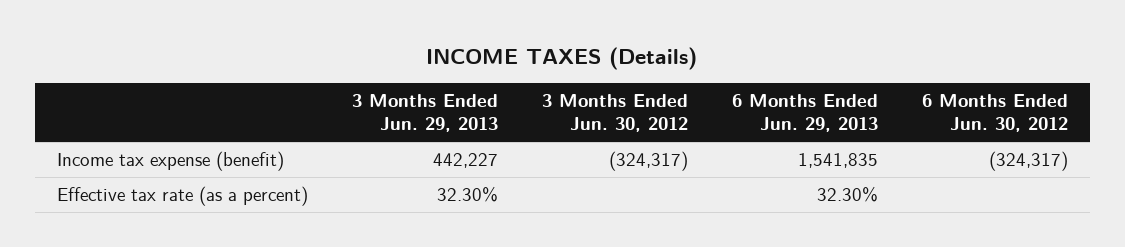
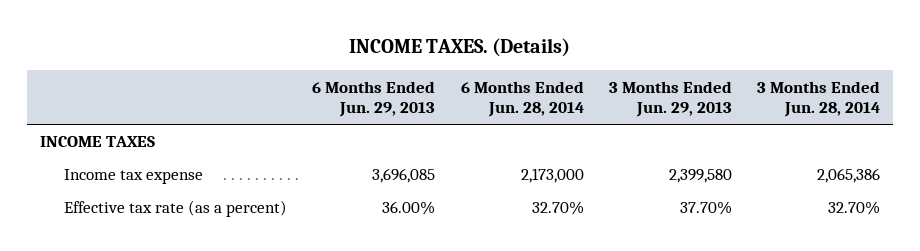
- INCOME TAXES (Details)
+ INCOME TAXES. (Details)
- | 3 Months Ended Jun. 29, 2013 | 3 Months Ended Jun. 30, 2012 | 6 Months Ended Jun. 29, 2013 | 6 Months Ended Jun. 30, 2012
+ | 6 Months Ended Jun. 29, 2013 | 6 Months Ended Jun. 28, 2014 | 3 Months Ended Jun. 29, 2013 | 3 Months Ended Jun. 28, 2014
- Income tax expense (benefit) | 442,227 | (324,317) | 1,541,835 | (324,317)
- Effective tax rate (as a percent) | 32.30% | | 32.30% |
+ INCOME TAXES
+ Income tax expense | 3,696,085 | 2,173,000 | 2,399,580 | 2,065,386
+ Effective tax rate (as a percent) | 36.00% | 32.70% | 37.70% | 32.70%

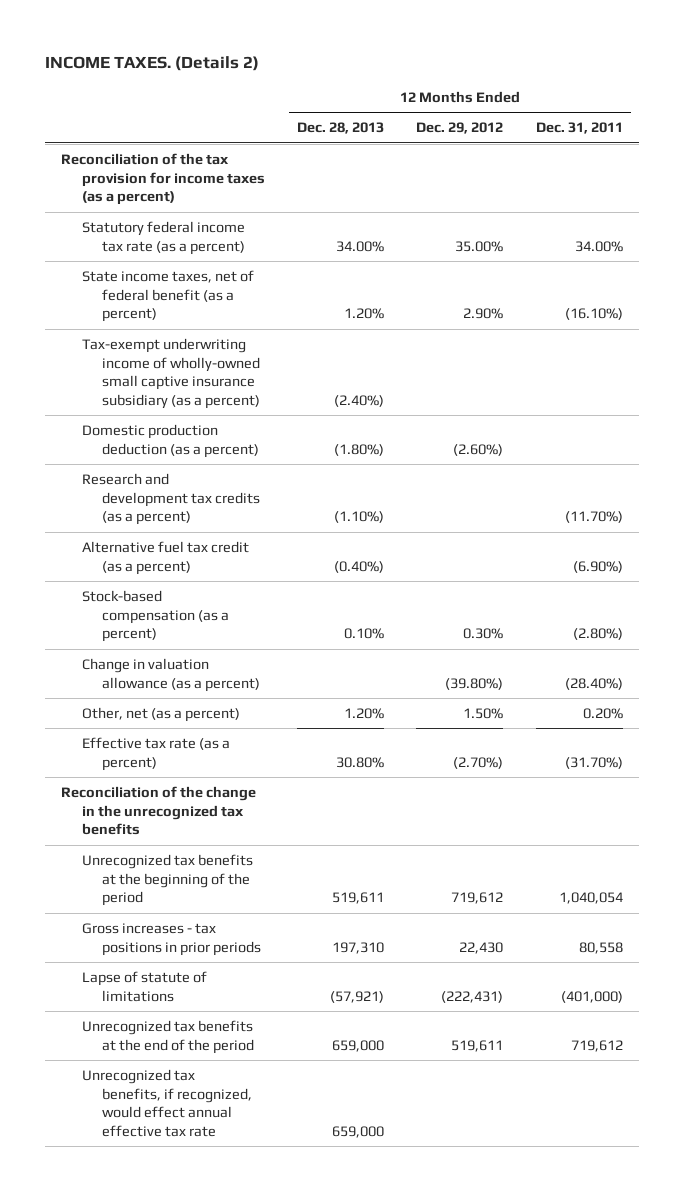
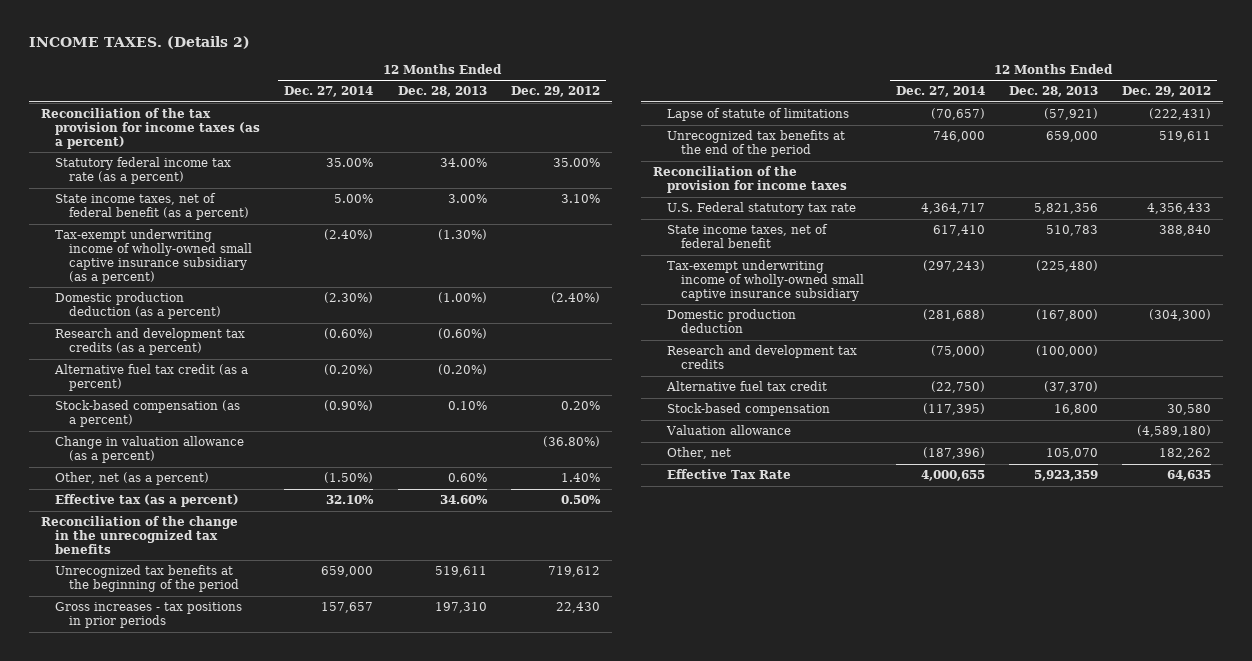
- | 12 Months Ended Dec. 28, 2013 | 12 Months Ended Dec. 29, 2012 | 12 Months Ended Dec. 31, 2011
+ | 12 Months Ended Dec. 27, 2014 | 12 Months Ended Dec. 28, 2013 | 12 Months Ended Dec. 29, 2012
- State income taxes, net of federal benefit (as a percent) | 1.20% | 2.90% | (16.10%)
- Tax-exempt underwriting income of wholly-owned small captive insurance subsidiary (as a percent) | (2.40%) | |
- Domestic production deduction (as a percent) | (1.80%) | (2.60%) |
- Research and development tax credits (as a percent) | (1.10%) | | (11.70%)
- Alternative fuel tax credit (as a percent) | (0.40%) | | (6.90%)
- Stock-based compensation (as a percent) | 0.10% | 0.30% | (2.80%)
- Change in valuation allowance (as a percent) | | (39.80%) | (28.40%)
- Other, net (as a percent) | 1.20% | 1.50% | 0.20%
- Effective tax rate (as a percent) | 30.80% | (2.70%) | (31.70%)
+ State income taxes, net of federal benefit (as a percent) | 5.00% | 3.00% | 3.10%
+ Tax-exempt underwriting income of wholly-owned small captive insurance subsidiary (as a percent) | (2.40%) | (1.30%) |
+ Domestic production deduction (as a percent) | (2.30%) | (1.00%) | (2.40%)
+ Research and development tax credits (as a percent) | (0.60%) | (0.60%) |
+ Alternative fuel tax credit (as a percent) | (0.20%) | (0.20%) |
+ Stock-based compensation (as a percent) | (0.90%) | 0.10% | 0.20%
+ Change in valuation allowance (as a percent) | | | (36.80%)
+ Other, net (as a percent) | (1.50%) | 0.60% | 1.40%
+ Effective tax (as a percent) | 32.10% | 34.60% | 0.50%
- Unrecognized tax benefits, if recognized, would effect annual effective tax rate | 659,000 | |
+ Reconciliation of the provision for income taxes
+ U.S. Federal statutory tax rate | 4,364,717 | 5,821,356 | 4,356,433
+ State income taxes, net of federal benefit | 617,410 | 510,783 | 388,840
+ Tax-exempt underwriting income of wholly-owned small captive insurance subsidiary | (297,243) | (225,480) |
+ Domestic production deduction | (281,688) | (167,800) | (304,300)
+ Research and development tax credits | (75,000) | (100,000) |
+ Alternative fuel tax credit | (22,750) | (37,370) |
+ Stock-based compensation | (117,395) | 16,800 | 30,580
+ Valuation allowance | | | (4,589,180)
+ Other, net | (187,396) | 105,070 | 182,262
+ Effective Tax Rate | 4,000,655 | 5,923,359 | 64,635

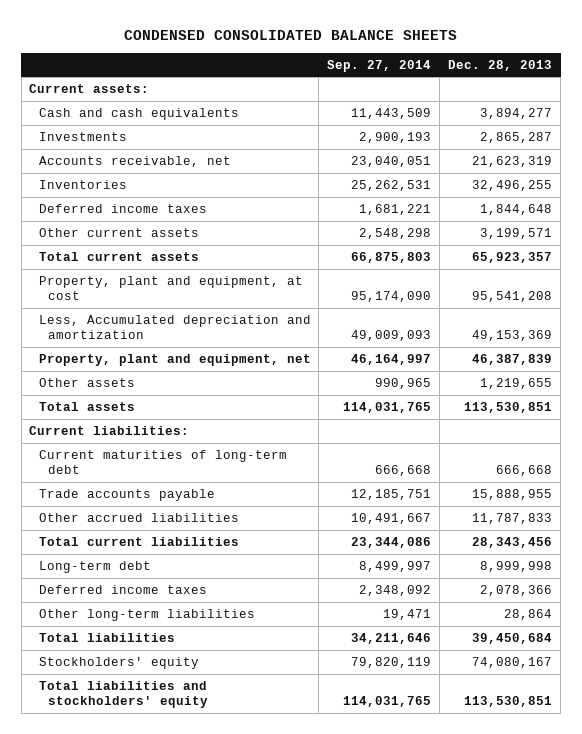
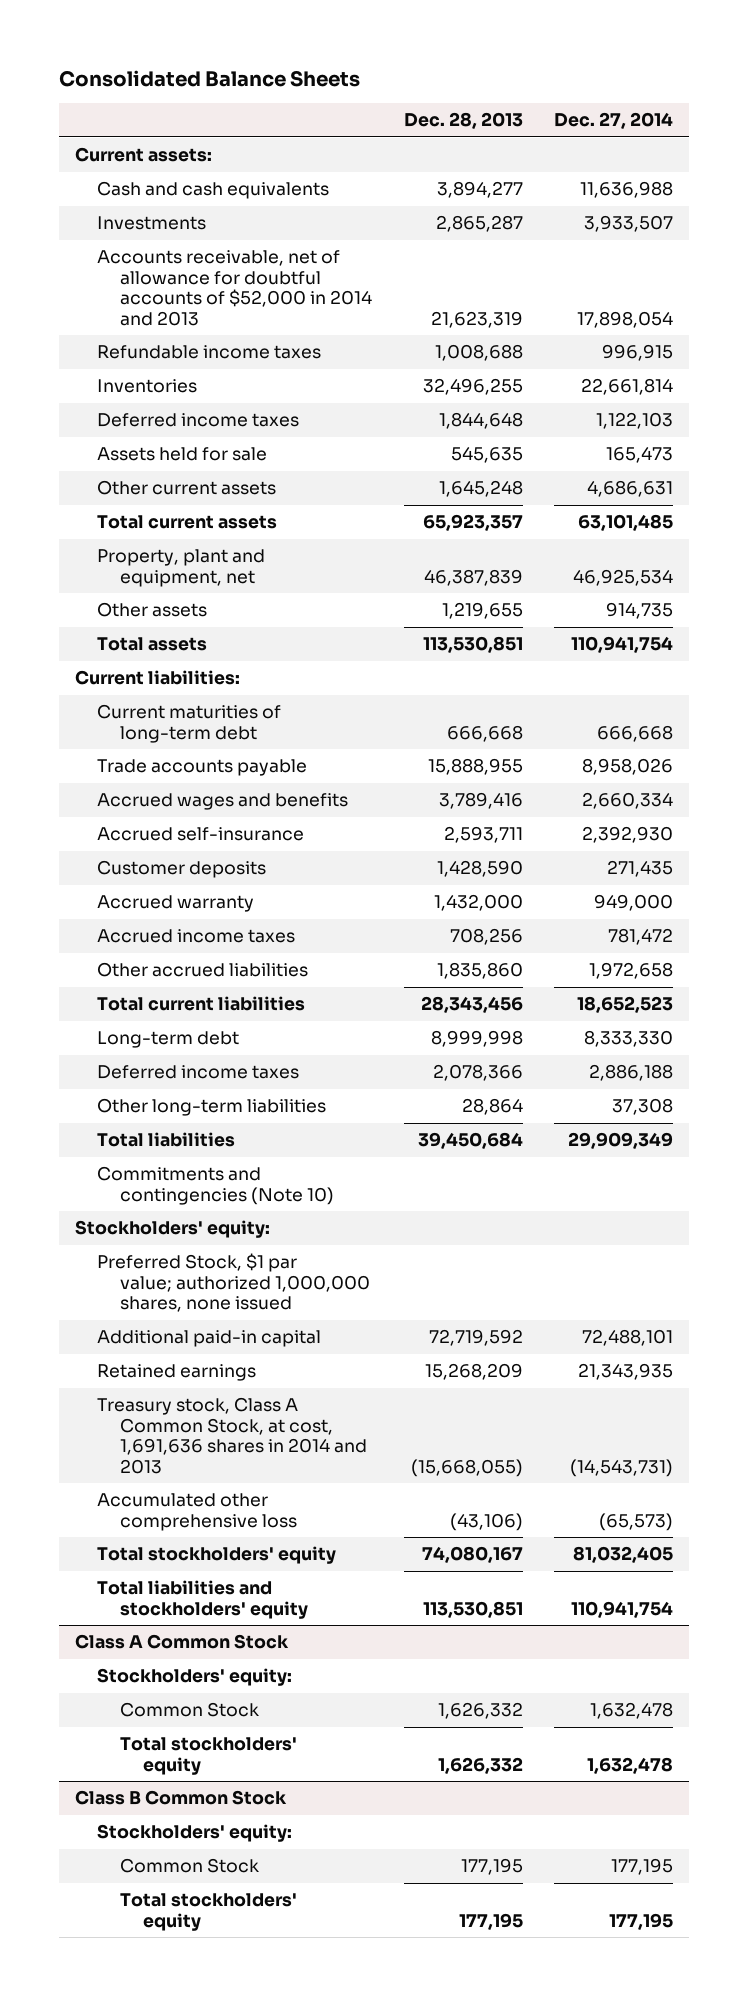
- CONDENSED CONSOLIDATED BALANCE SHEETS
+ Consolidated Balance Sheets
- | Sep. 27, 2014 | Dec. 28, 2013
+ | Dec. 28, 2013 | Dec. 27, 2014
- Accounts receivable, net | 23,040,051 | 21,623,319
+ Accounts receivable, net of allowance for doubtful accounts of $52,000 in 2014 and 2013 | 21,623,319 | 17,898,054
+ Refundable income taxes | 1,008,688 | 996,915
- Other current assets | 2,548,298 | 3,199,571
+ Assets held for sale | 545,635 | 165,473
+ Other current assets | 1,645,248 | 4,686,631
- Property, plant and equipment, at cost | 95,174,090 | 95,541,208
- Less, Accumulated depreciation and amortization | 49,009,093 | 49,153,369
- Other accrued liabilities | 10,491,667 | 11,787,833
+ Accrued wages and benefits | 3,789,416 | 2,660,334
+ Accrued self-insurance | 2,593,711 | 2,392,930
+ Customer deposits | 1,428,590 | 271,435
+ Accrued warranty | 1,432,000 | 949,000
+ Accrued income taxes | 708,256 | 781,472
+ Other accrued liabilities | 1,835,860 | 1,972,658
- Stockholders' equity | 79,820,119 | 74,080,167
+ Commitments and contingencies (Note 10)
+ Stockholders' equity:
+ Preferred Stock, $1 par value; authorized 1,000,000 shares, none issued
+ Additional paid-in capital | 72,719,592 | 72,488,101
+ Retained earnings | 15,268,209 | 21,343,935
+ Treasury stock, Class A Common Stock, at cost, 1,691,636 shares in 2014 and 2013 | (15,668,055) | (14,543,731)
+ Accumulated other comprehensive loss | (43,106) | (65,573)
+ Total stockholders' equity | 74,080,167 | 81,032,405
+ Class A Common Stock
+ Stockholders' equity:
+ Common Stock | 1,626,332 | 1,632,478
+ Total stockholders' equity | 1,626,332 | 1,632,478
+ Class B Common Stock
+ Stockholders' equity:
+ Common Stock | 177,195 | 177,195
+ Total stockholders' equity | 177,195 | 177,195

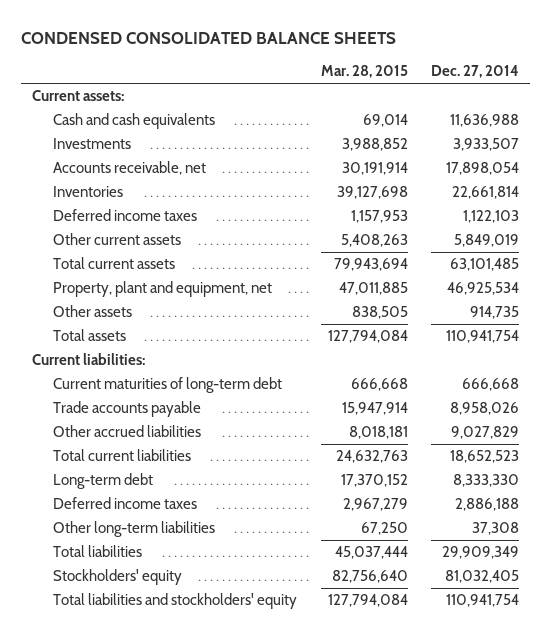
- Consolidated Balance Sheets
+ CONDENSED CONSOLIDATED BALANCE SHEETS
- | Dec. 28, 2013 | Dec. 27, 2014
+ | Mar. 28, 2015 | Dec. 27, 2014
- Accounts receivable, net of allowance for doubtful accounts of $52,000 in 2014 and 2013 | 21,623,319 | 17,898,054
- Refundable income taxes | 1,008,688 | 996,915
+ Accounts receivable, net | 30,191,914 | 17,898,054
- Assets held for sale | 545,635 | 165,473
- Other current assets | 1,645,248 | 4,686,631
+ Other current assets | 5,408,263 | 5,849,019
- Accrued wages and benefits | 3,789,416 | 2,660,334
- Accrued self-insurance | 2,593,711 | 2,392,930
- Customer deposits | 1,428,590 | 271,435
- Accrued warranty | 1,432,000 | 949,000
- Accrued income taxes | 708,256 | 781,472
- Other accrued liabilities | 1,835,860 | 1,972,658
+ Other accrued liabilities | 8,018,181 | 9,027,829
- Commitments and contingencies (Note 10)
- Stockholders' equity:
- Preferred Stock, $1 par value; authorized 1,000,000 shares, none issued
- Additional paid-in capital | 72,719,592 | 72,488,101
- Retained earnings | 15,268,209 | 21,343,935
- Treasury stock, Class A Common Stock, at cost, 1,691,636 shares in 2014 and 2013 | (15,668,055) | (14,543,731)
- Accumulated other comprehensive loss | (43,106) | (65,573)
- Total stockholders' equity | 74,080,167 | 81,032,405
+ Stockholders' equity | 82,756,640 | 81,032,405
- Class A Common Stock
- Stockholders' equity:
- Common Stock | 1,626,332 | 1,632,478
- Total stockholders' equity | 1,626,332 | 1,632,478
- Class B Common Stock
- Stockholders' equity:
- Common Stock | 177,195 | 177,195
- Total stockholders' equity | 177,195 | 177,195

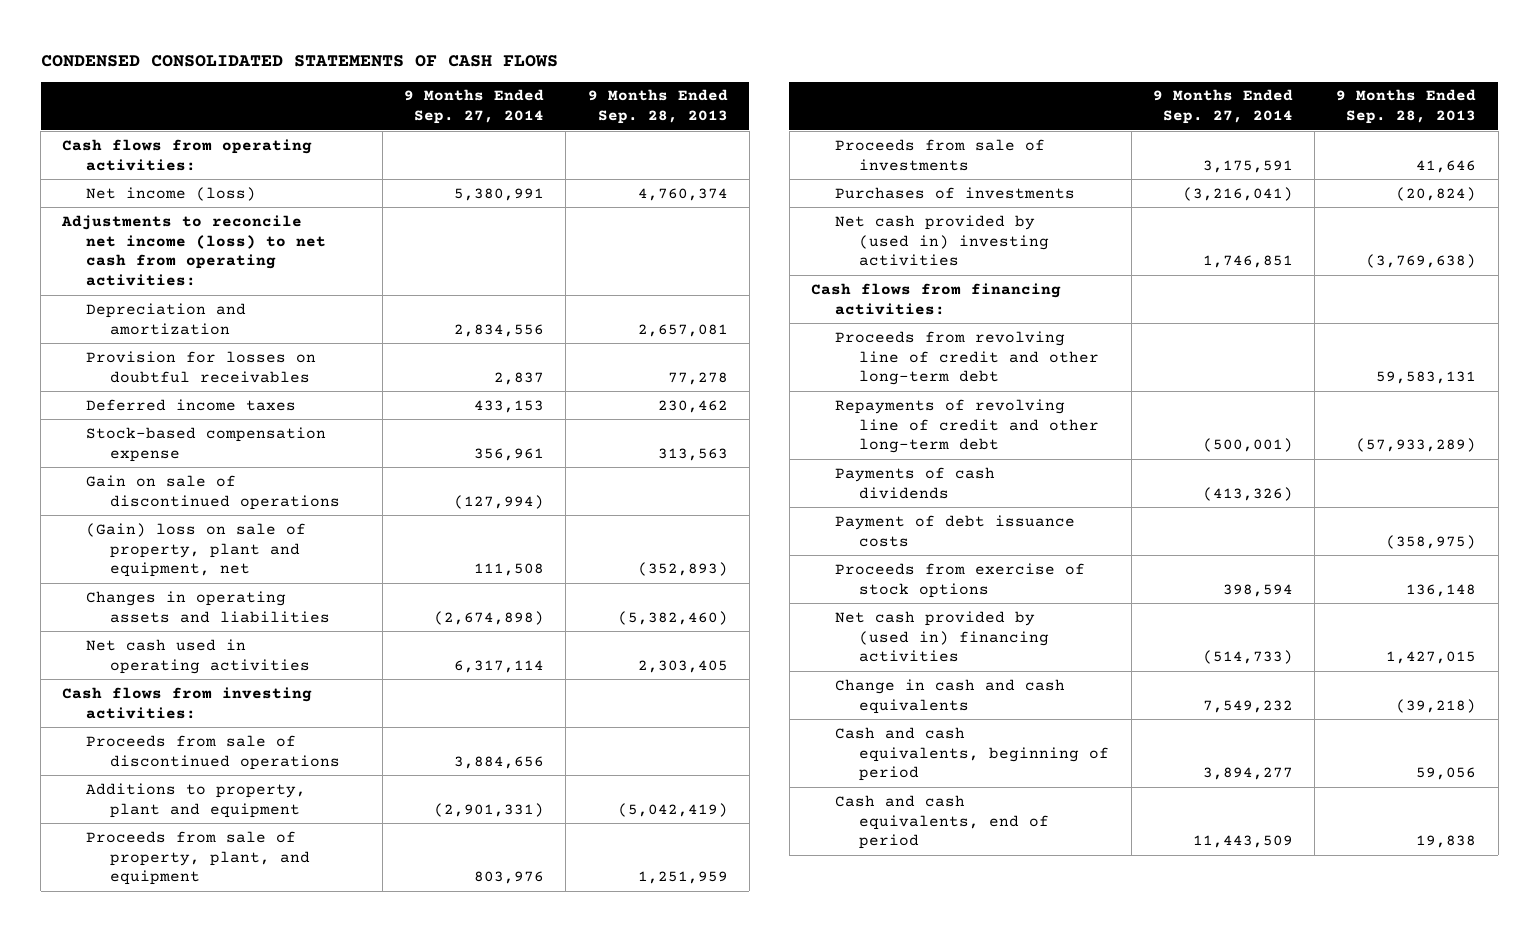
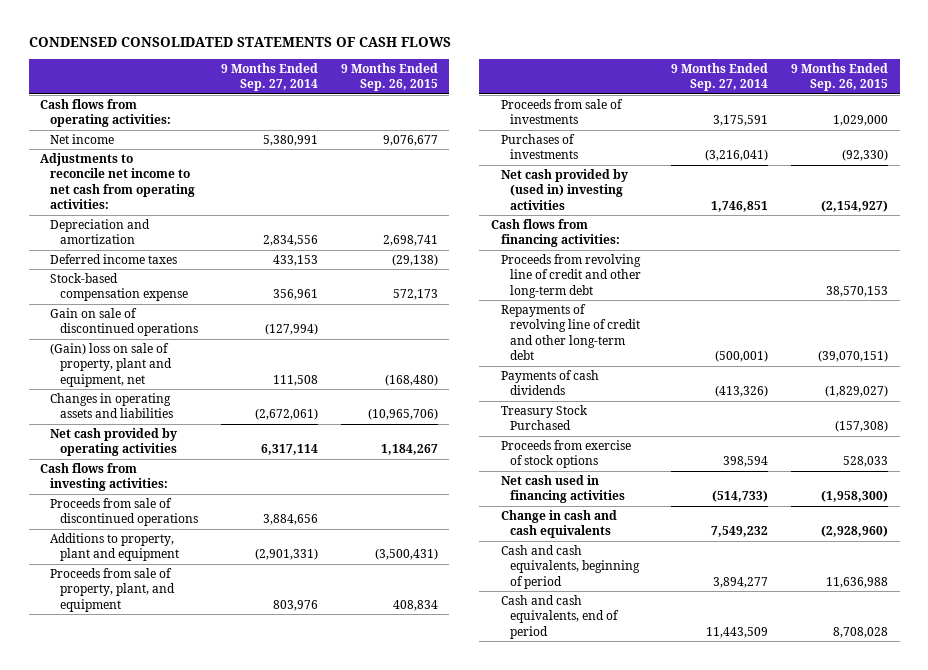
- | 9 Months Ended Sep. 27, 2014 | 9 Months Ended Sep. 28, 2013
+ | 9 Months Ended Sep. 27, 2014 | 9 Months Ended Sep. 26, 2015
- Net income (loss) | 5,380,991 | 4,760,374
- Adjustments to reconcile net income (loss) to net cash from operating activities:
+ Net income | 5,380,991 | 9,076,677
+ Adjustments to reconcile net income to net cash from operating activities:
- Provision for losses on doubtful receivables | 2,837 | 77,278
- Changes in operating assets and liabilities | (2,674,898) | (5,382,460)
- Net cash used in operating activities | 6,317,114 | 2,303,405
+ Changes in operating assets and liabilities | (2,672,061) | (10,965,706)
+ Net cash provided by operating activities | 6,317,114 | 1,184,267
- Payment of debt issuance costs | | (358,975)
+ Treasury Stock Purchased | | (157,308)
- Net cash provided by (used in) financing activities | (514,733) | 1,427,015
+ Net cash used in financing activities | (514,733) | (1,958,300)

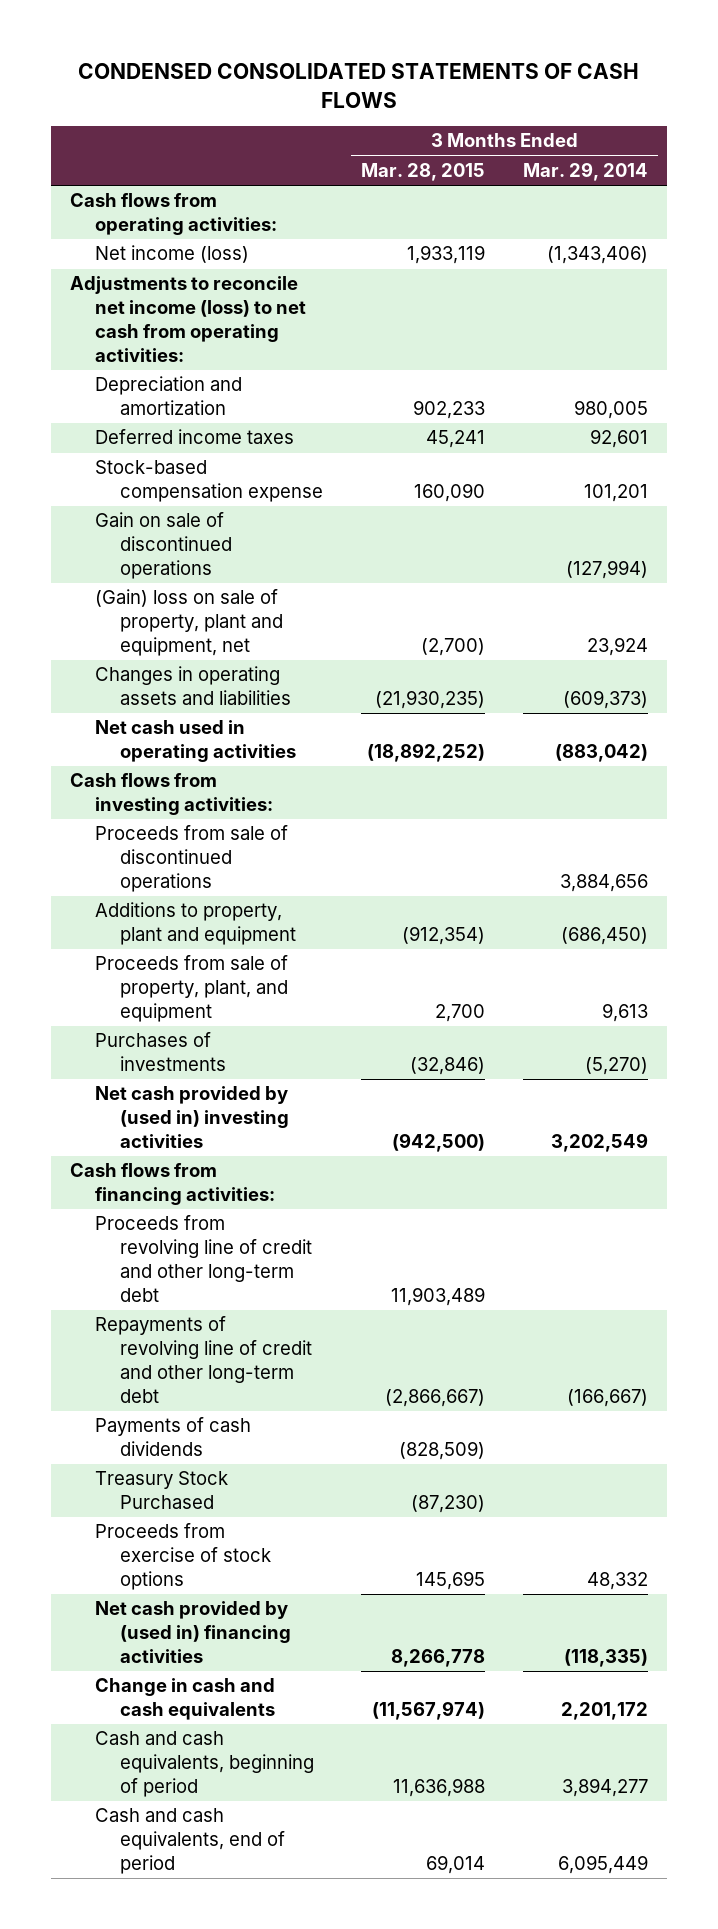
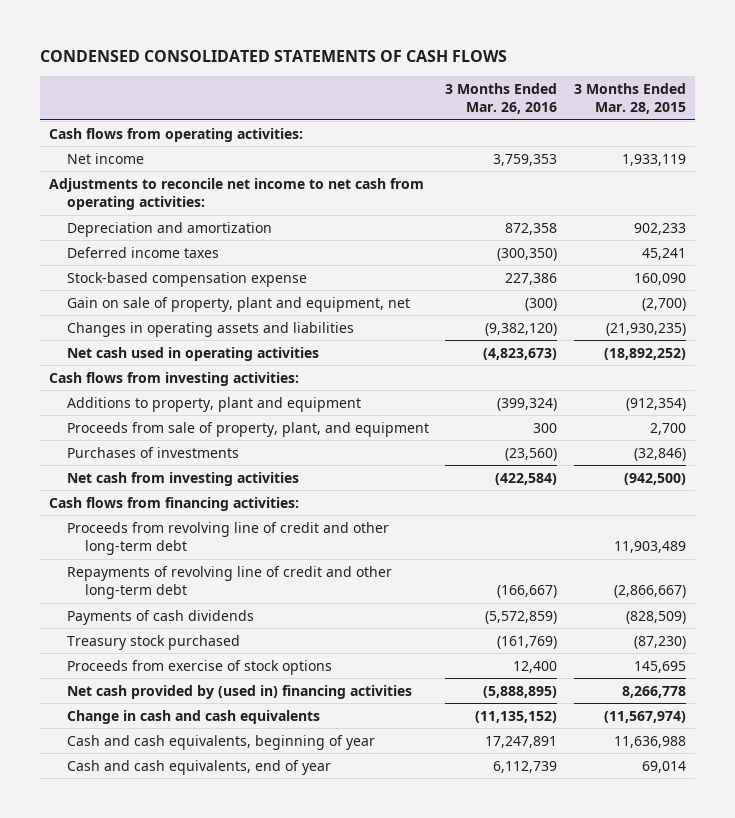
- | 3 Months Ended Mar. 28, 2015 | 3 Months Ended Mar. 29, 2014
+ | 3 Months Ended Mar. 26, 2016 | 3 Months Ended Mar. 28, 2015
- Net income (loss) | 1,933,119 | (1,343,406)
- Adjustments to reconcile net income (loss) to net cash from operating activities:
+ Net income | 3,759,353 | 1,933,119
+ Adjustments to reconcile net income to net cash from operating activities:
- Gain on sale of discontinued operations | | (127,994)
- (Gain) loss on sale of property, plant and equipment, net | (2,700) | 23,924
+ Gain on sale of property, plant and equipment, net | (300) | (2,700)
- Proceeds from sale of discontinued operations | | 3,884,656
- Net cash provided by (used in) investing activities | (942,500) | 3,202,549
+ Net cash from investing activities | (422,584) | (942,500)
- Treasury Stock Purchased | (87,230) |
+ Treasury stock purchased | (161,769) | (87,230)
- Cash and cash equivalents, beginning of period | 11,636,988 | 3,894,277
- Cash and cash equivalents, end of period | 69,014 | 6,095,449
+ Cash and cash equivalents, beginning of year | 17,247,891 | 11,636,988
+ Cash and cash equivalents, end of year | 6,112,739 | 69,014

